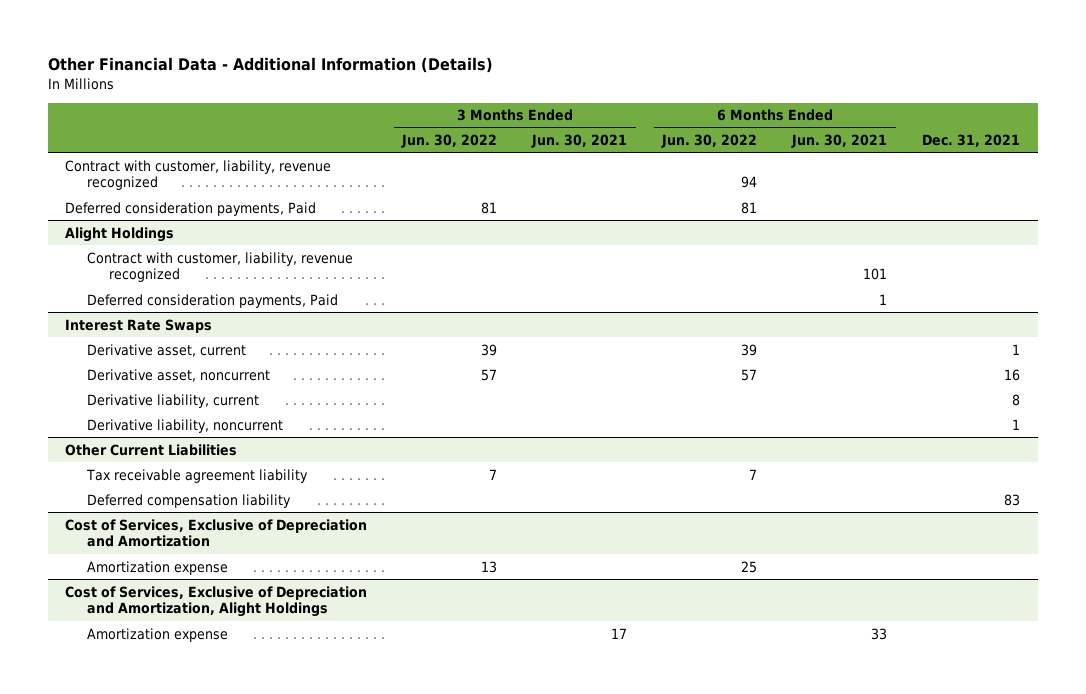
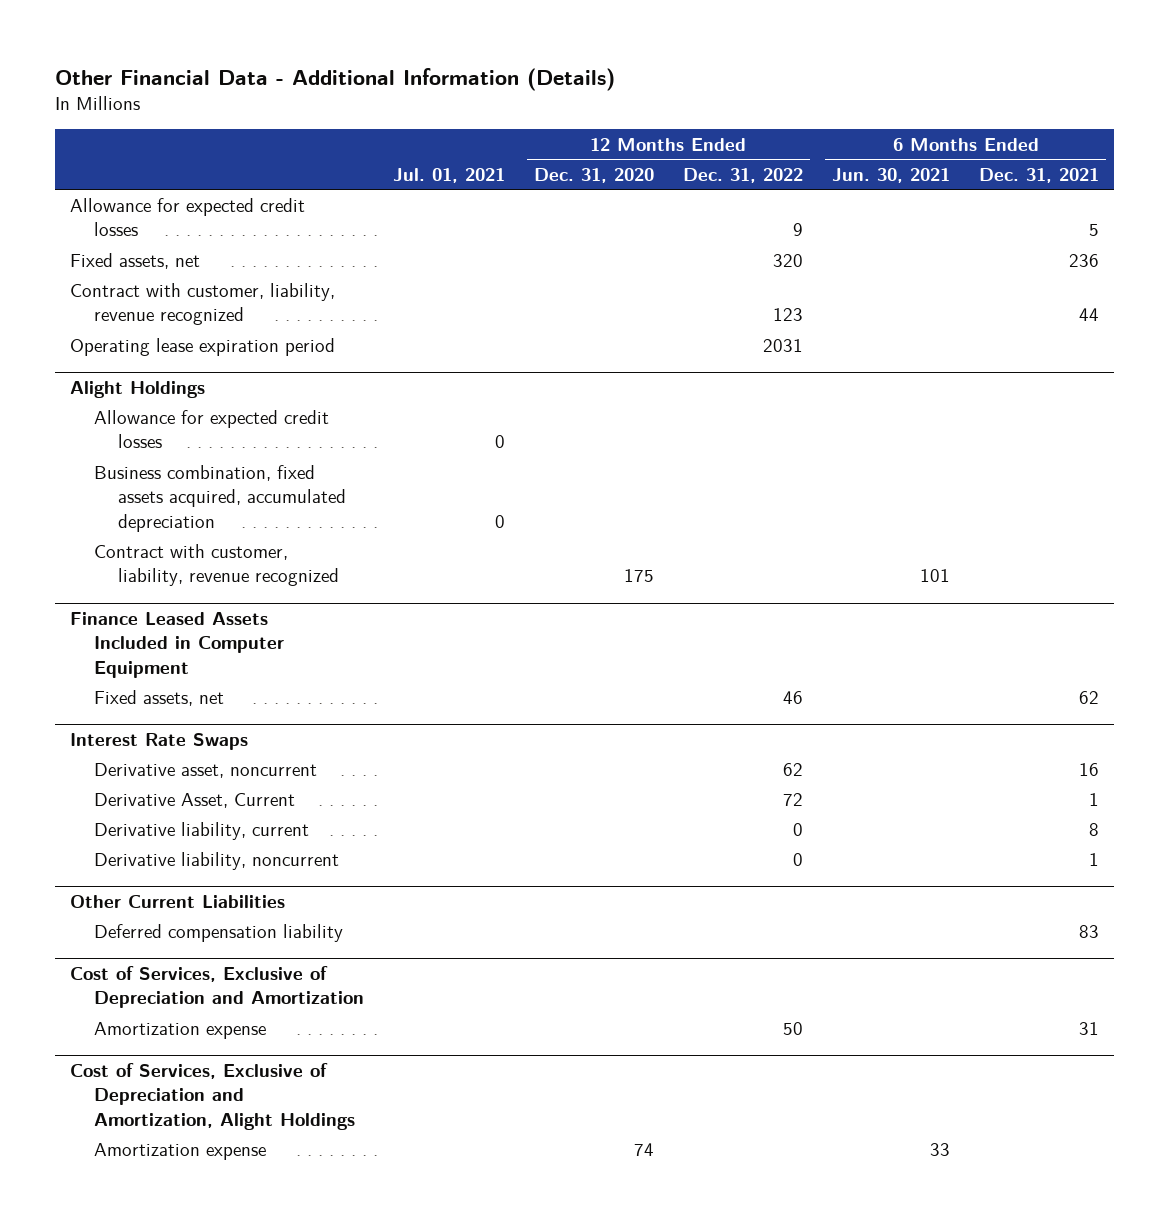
- | 3 Months Ended Jun. 30, 2022 | 3 Months Ended Jun. 30, 2021 | 6 Months Ended Jun. 30, 2022 | 6 Months Ended Jun. 30, 2021 | Dec. 31, 2021
+ | Jul. 01, 2021 | 12 Months Ended Dec. 31, 2020 | 12 Months Ended Dec. 31, 2022 | 6 Months Ended Jun. 30, 2021 | 6 Months Ended Dec. 31, 2021
+ Allowance for expected credit losses | | | 9 | | 5
+ Fixed assets, net | | | 320 | | 236
- Deferred consideration payments, Paid | 81 | | 81 | |
+ Operating lease expiration period | | | 2031 | |
@ Alight Holdings
+ Allowance for expected credit losses | 0 | | | |
+ Business combination, fixed assets acquired, accumulated depreciation | 0 | | | |
- Deferred consideration payments, Paid | | | | 1 |
+ Finance Leased Assets Included in Computer Equipment
+ Fixed assets, net | | | 46 | | 62
@ Interest Rate Swaps
- Derivative asset, current | 39 | | 39 | | 1
+ Derivative Asset, Current | | | 72 | | 1
@ Other Current Liabilities
- Tax receivable agreement liability | 7 | | 7 | |

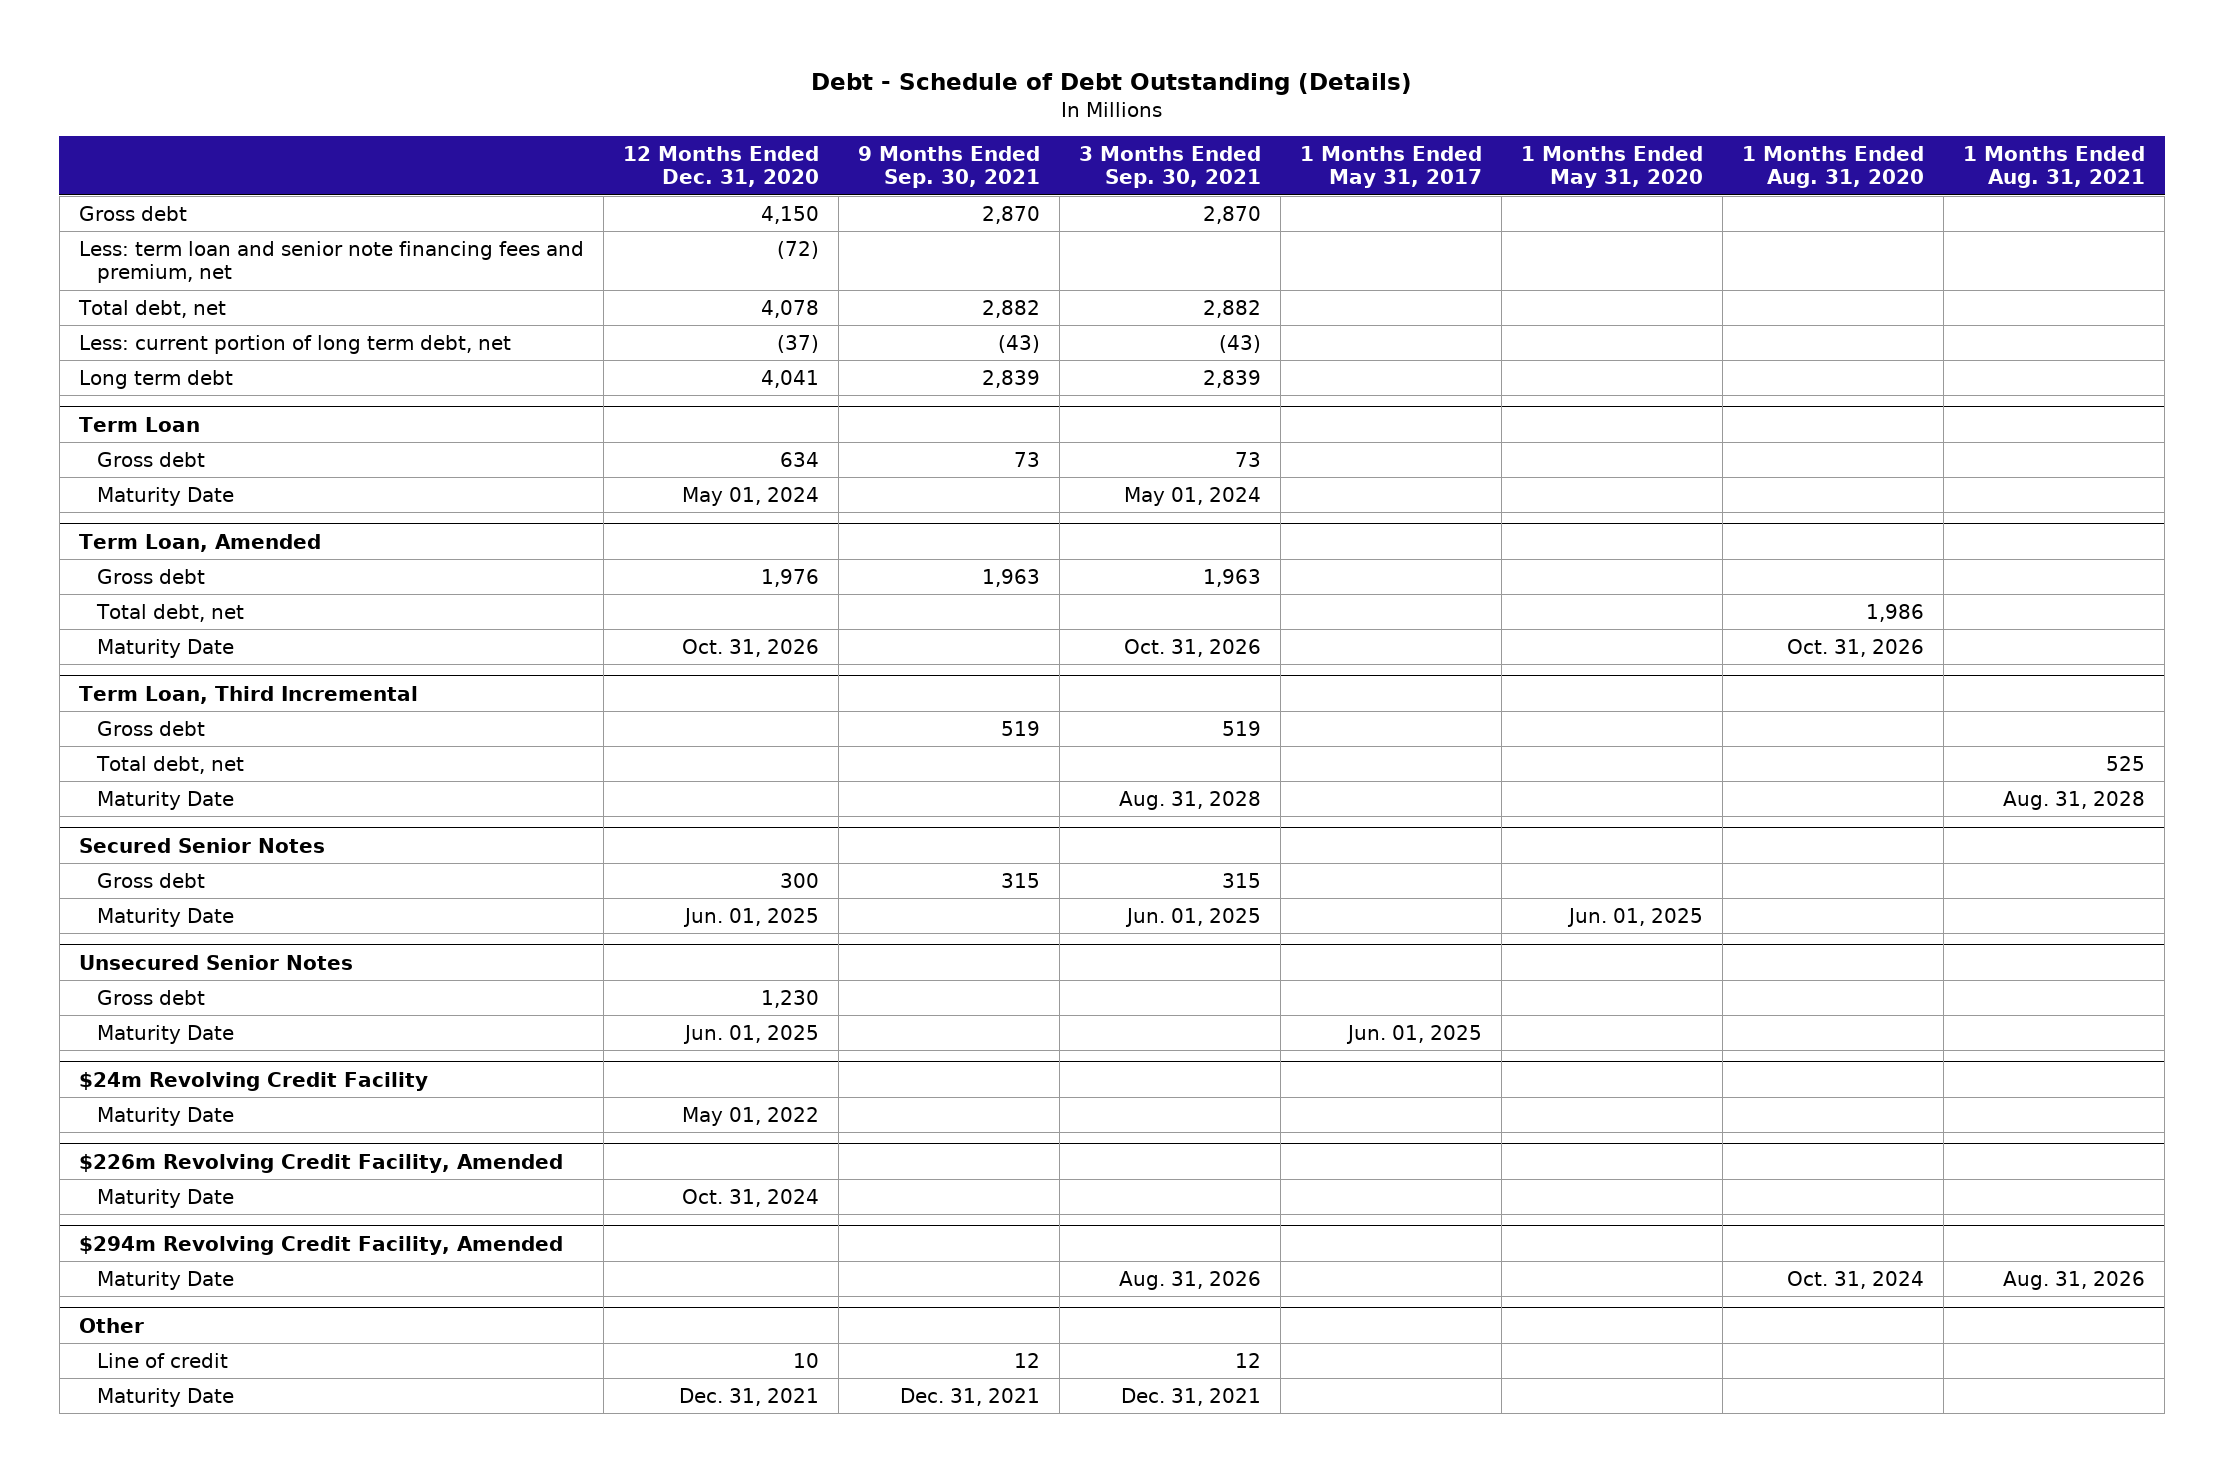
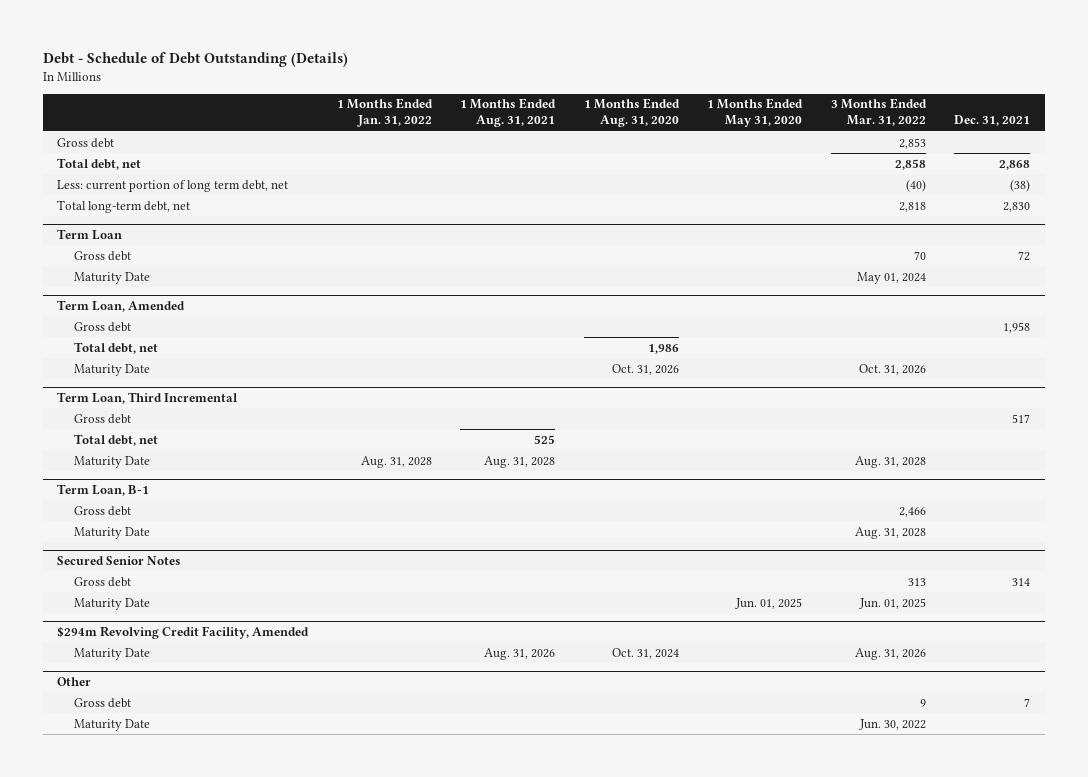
- | 12 Months Ended Dec. 31, 2020 | 9 Months Ended Sep. 30, 2021 | 3 Months Ended Sep. 30, 2021 | 1 Months Ended May 31, 2017 | 1 Months Ended May 31, 2020 | 1 Months Ended Aug. 31, 2020 | 1 Months Ended Aug. 31, 2021
+ | 1 Months Ended Jan. 31, 2022 | 1 Months Ended Aug. 31, 2021 | 1 Months Ended Aug. 31, 2020 | 1 Months Ended May 31, 2020 | 3 Months Ended Mar. 31, 2022 | Dec. 31, 2021
- Less: term loan and senior note financing fees and premium, net | (72) | | | | | |
- Long term debt | 4,041 | 2,839 | 2,839 | | | |
+ Total long-term debt, net | | | | | 2,818 | 2,830
+ Term Loan, B-1
+ Gross debt | | | | | 2,466 |
+ Maturity Date | | | | | Aug. 31, 2028 |
- Unsecured Senior Notes
- Gross debt | 1,230 | | | | | |
- Maturity Date | Jun. 01, 2025 | | | Jun. 01, 2025 | | |
- $24m Revolving Credit Facility
- Maturity Date | May 01, 2022 | | | | | |
- $226m Revolving Credit Facility, Amended
- Maturity Date | Oct. 31, 2024 | | | | | |
@ Other
- Line of credit | 10 | 12 | 12 | | | |
+ Gross debt | | | | | 9 | 7

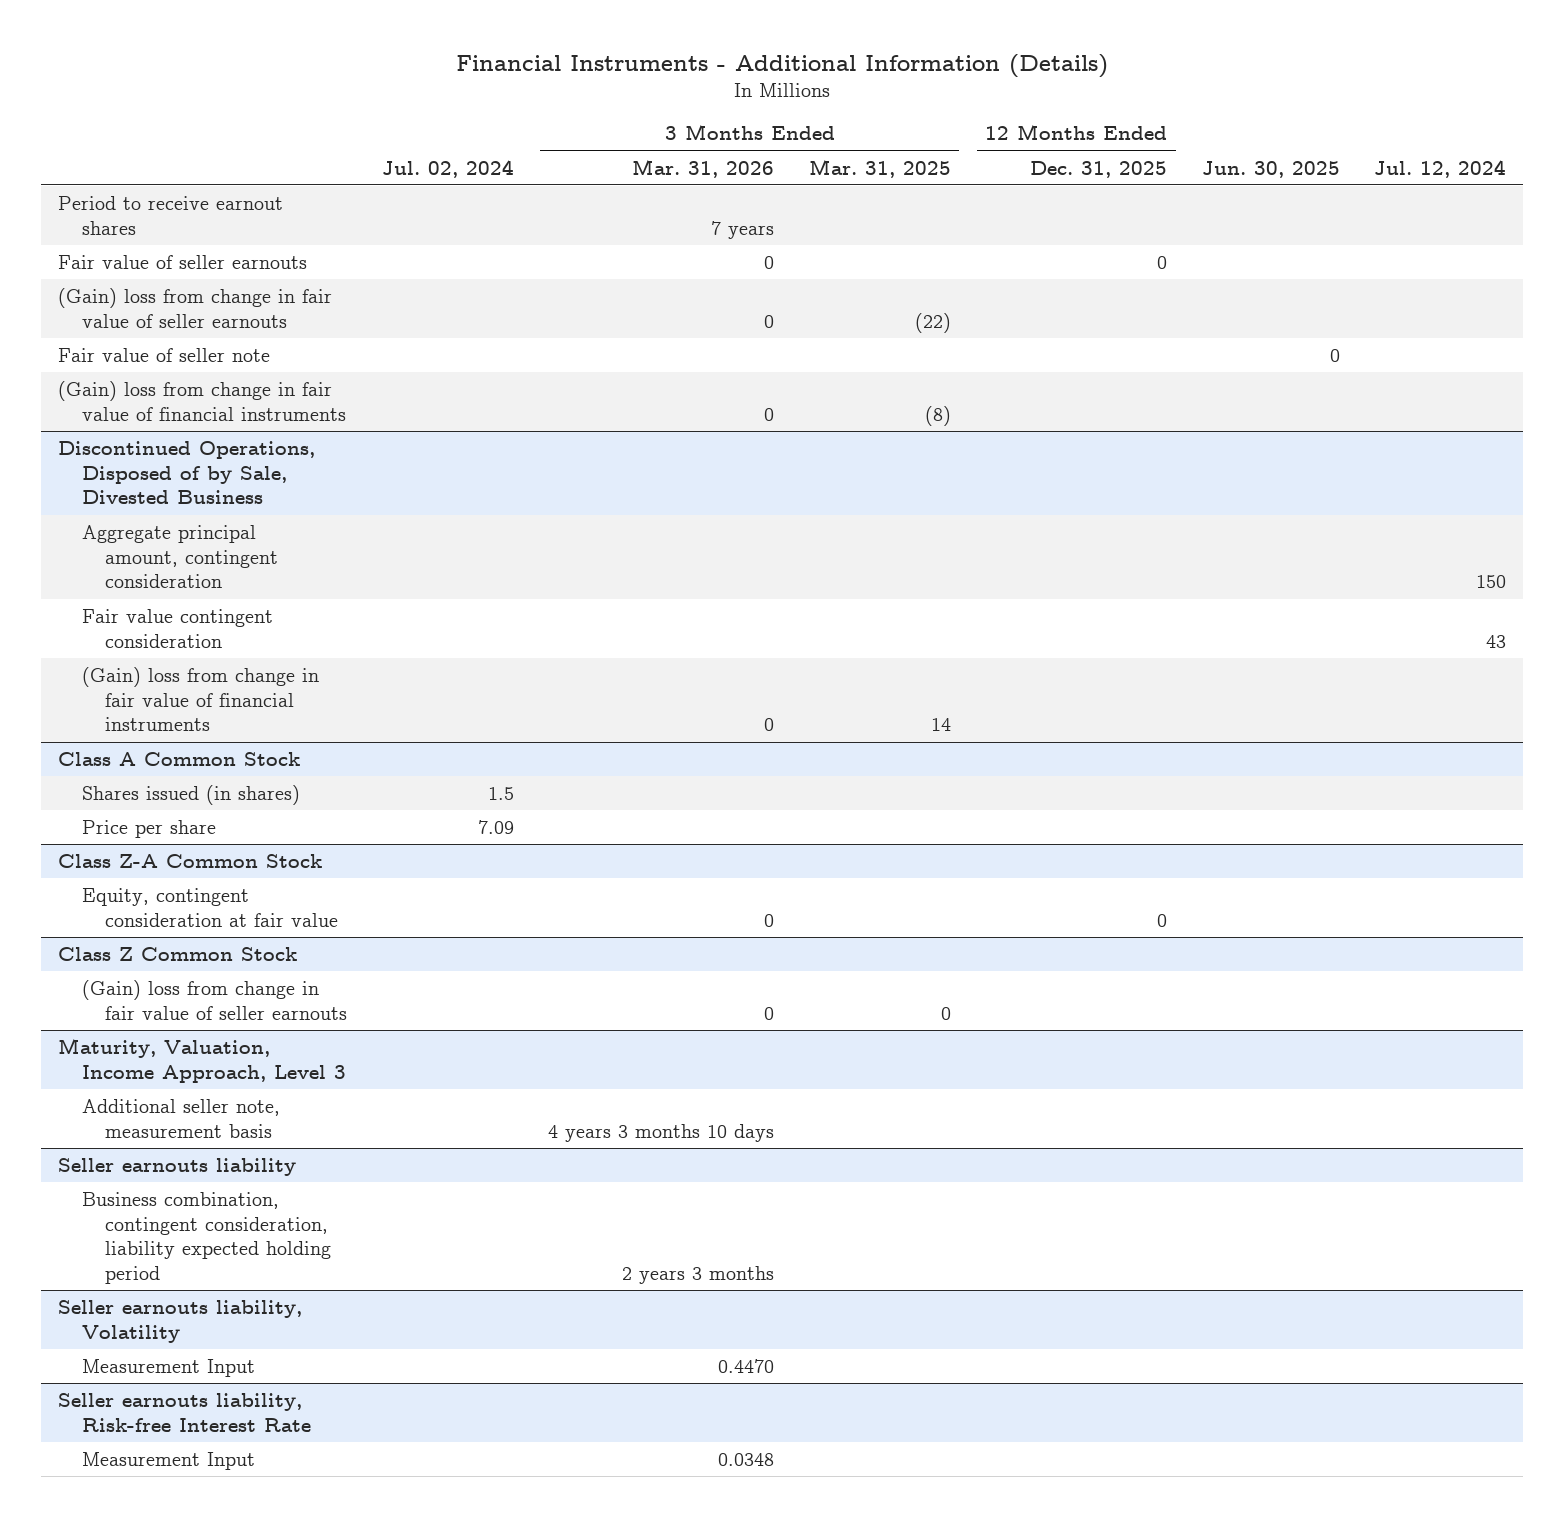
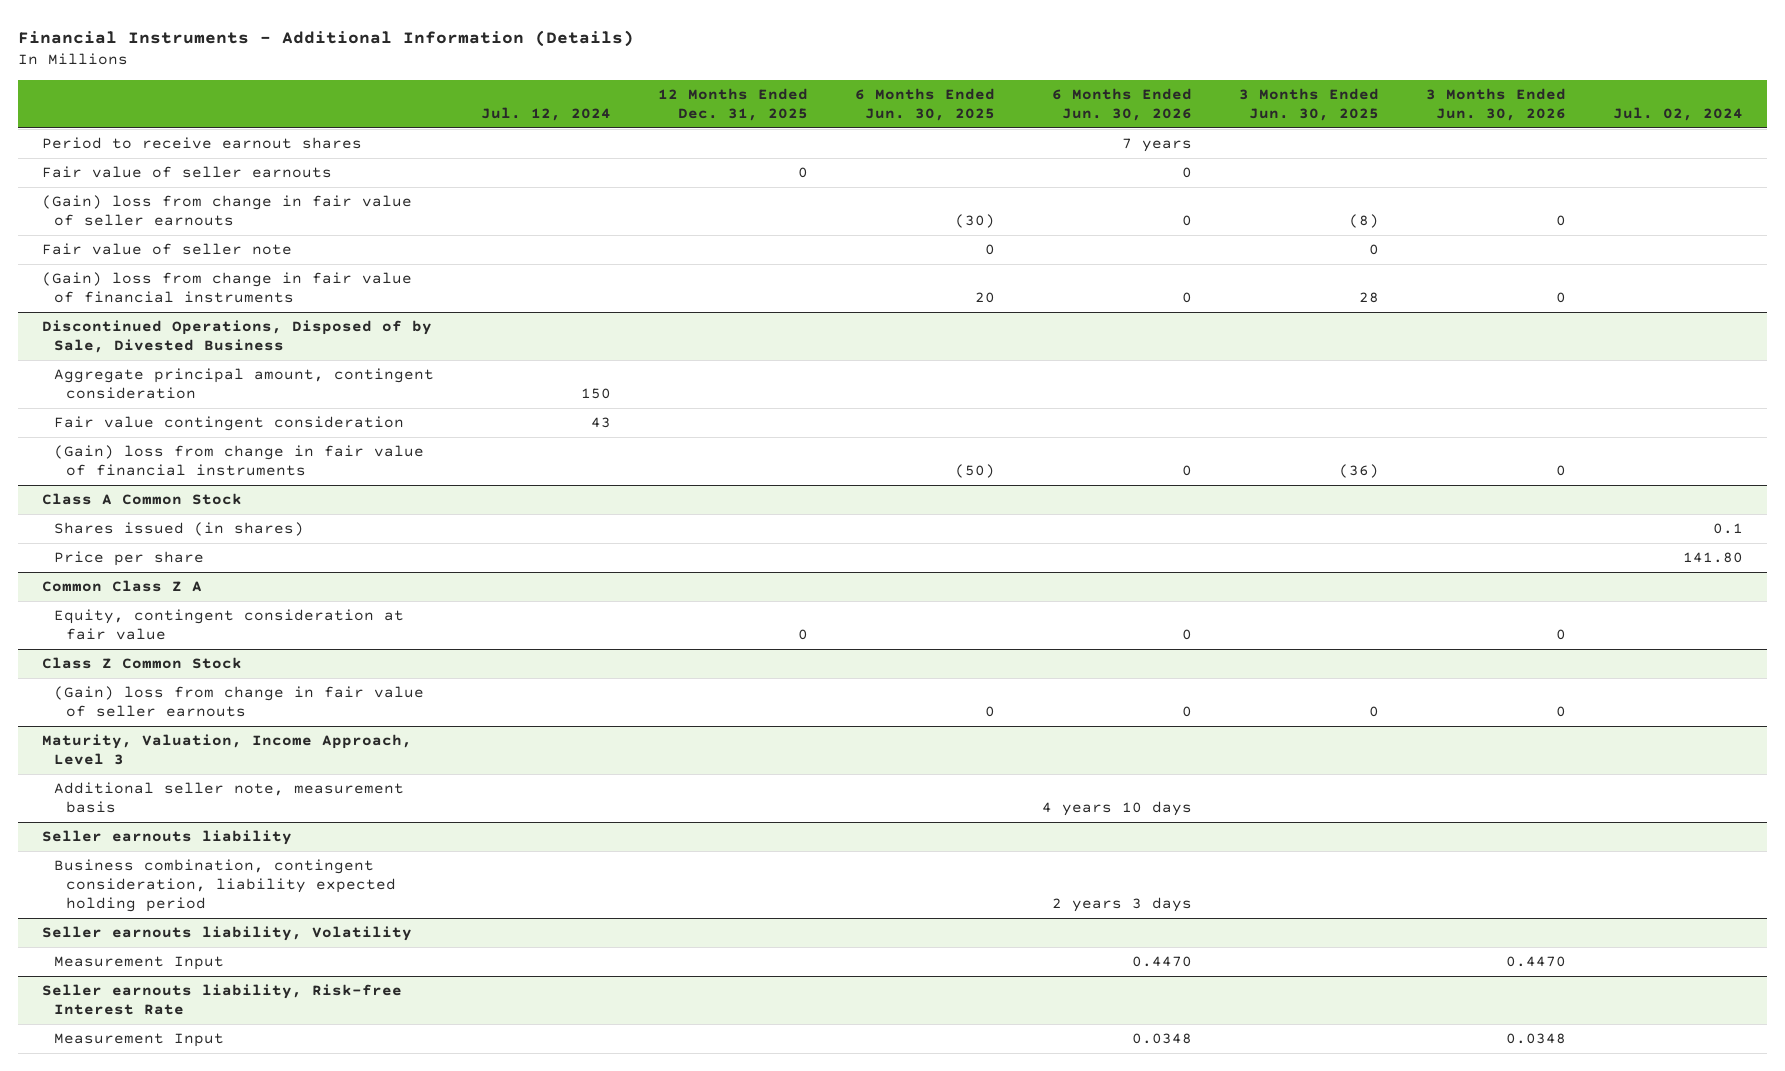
- | Jul. 02, 2024 | 3 Months Ended Mar. 31, 2026 | 3 Months Ended Mar. 31, 2025 | 12 Months Ended Dec. 31, 2025 | Jun. 30, 2025 | Jul. 12, 2024
+ | Jul. 12, 2024 | 12 Months Ended Dec. 31, 2025 | 6 Months Ended Jun. 30, 2025 | 6 Months Ended Jun. 30, 2026 | 3 Months Ended Jun. 30, 2025 | 3 Months Ended Jun. 30, 2026 | Jul. 02, 2024
@ Class A Common Stock
- Shares issued (in shares) | 1.5 | | | | |
- Price per share | 7.09 | | | | |
- Class Z-A Common Stock
@ Class A Common Stock
+ Shares issued (in shares) | | | | | | | 0.1
+ Price per share | | | | | | | 141.80
+ Common Class Z A

